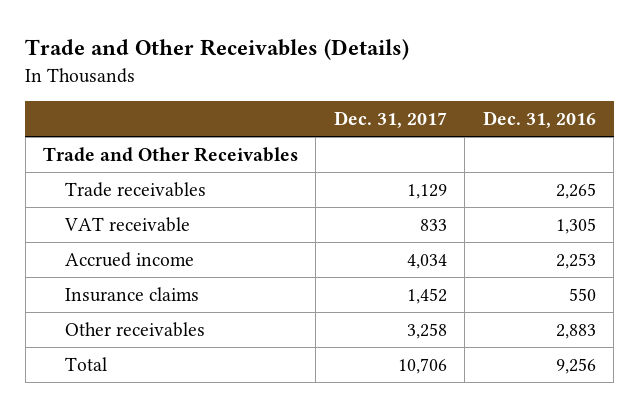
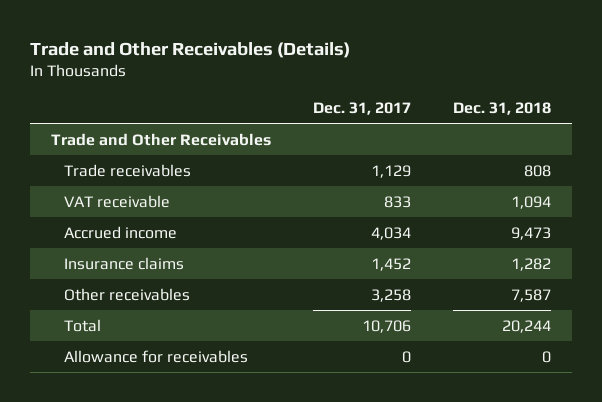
- | Dec. 31, 2017 | Dec. 31, 2016
+ | Dec. 31, 2017 | Dec. 31, 2018
+ Allowance for receivables | 0 | 0

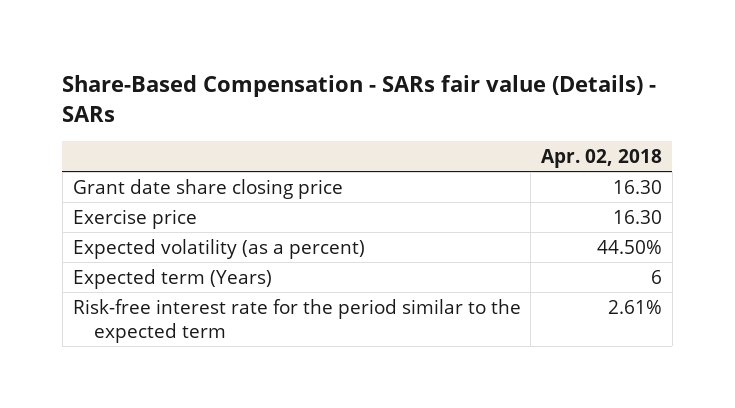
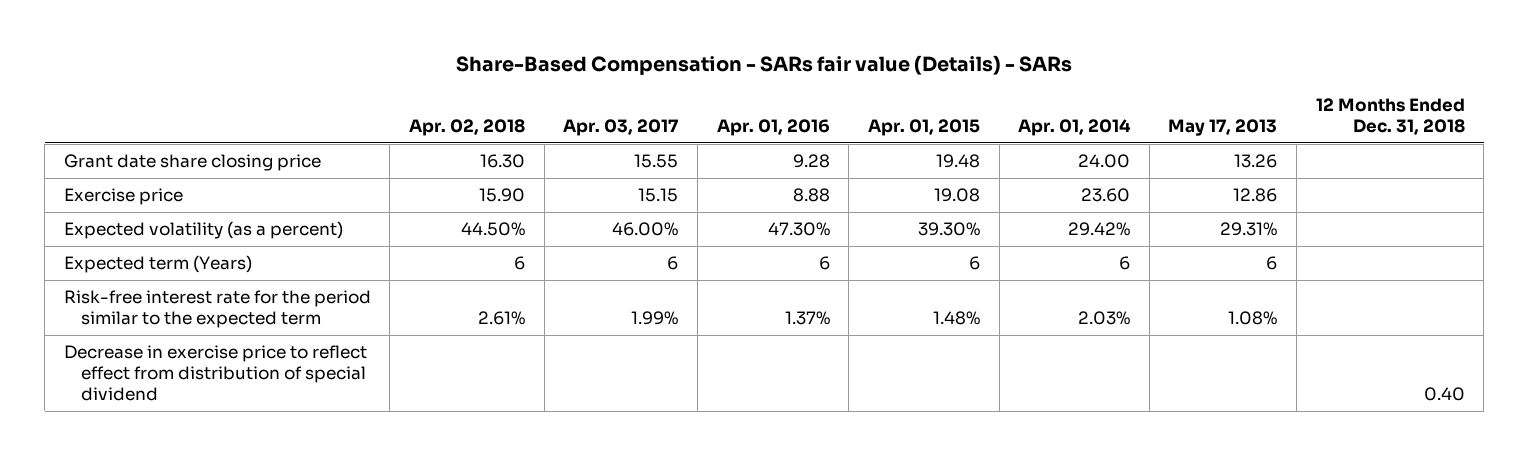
- | Apr. 02, 2018
+ | Apr. 02, 2018 | Apr. 03, 2017 | Apr. 01, 2016 | Apr. 01, 2015 | Apr. 01, 2014 | May 17, 2013 | 12 Months Ended Dec. 31, 2018
- Exercise price | 16.30
+ Exercise price | 15.90 | 15.15 | 8.88 | 19.08 | 23.60 | 12.86 |
+ Decrease in exercise price to reflect effect from distribution of special dividend | | | | | | | 0.40

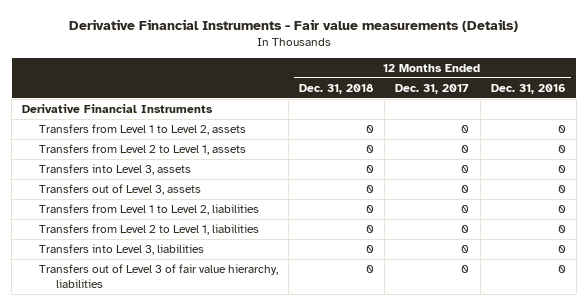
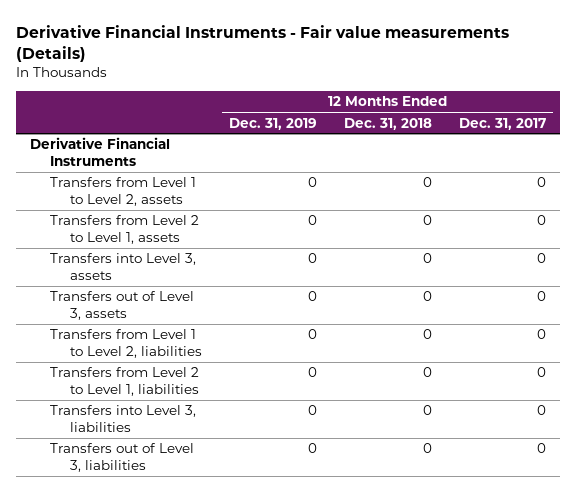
- | 12 Months Ended Dec. 31, 2018 | 12 Months Ended Dec. 31, 2017 | 12 Months Ended Dec. 31, 2016
+ | 12 Months Ended Dec. 31, 2019 | 12 Months Ended Dec. 31, 2018 | 12 Months Ended Dec. 31, 2017
- Transfers out of Level 3 of fair value hierarchy, liabilities | 0 | 0 | 0
+ Transfers out of Level 3, liabilities | 0 | 0 | 0

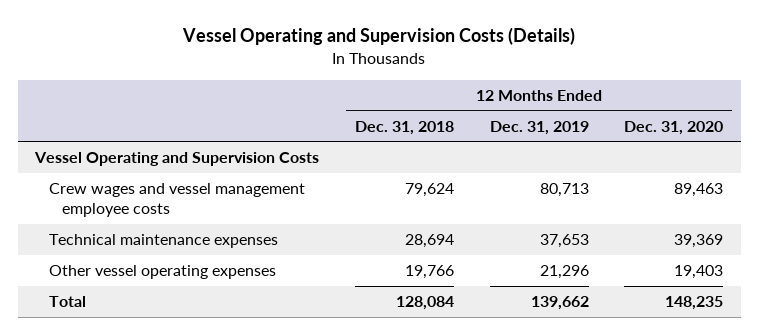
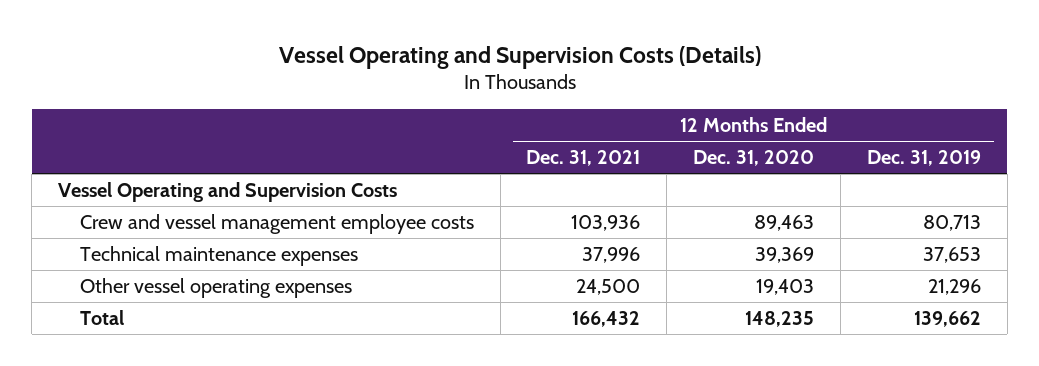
- | 12 Months Ended Dec. 31, 2018 | 12 Months Ended Dec. 31, 2019 | 12 Months Ended Dec. 31, 2020
+ | 12 Months Ended Dec. 31, 2021 | 12 Months Ended Dec. 31, 2020 | 12 Months Ended Dec. 31, 2019
- Crew wages and vessel management employee costs | 79,624 | 80,713 | 89,463
+ Crew and vessel management employee costs | 103,936 | 89,463 | 80,713

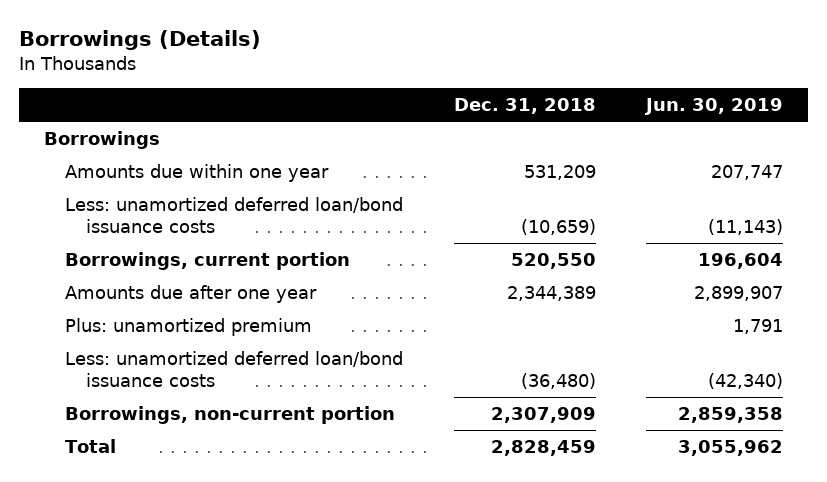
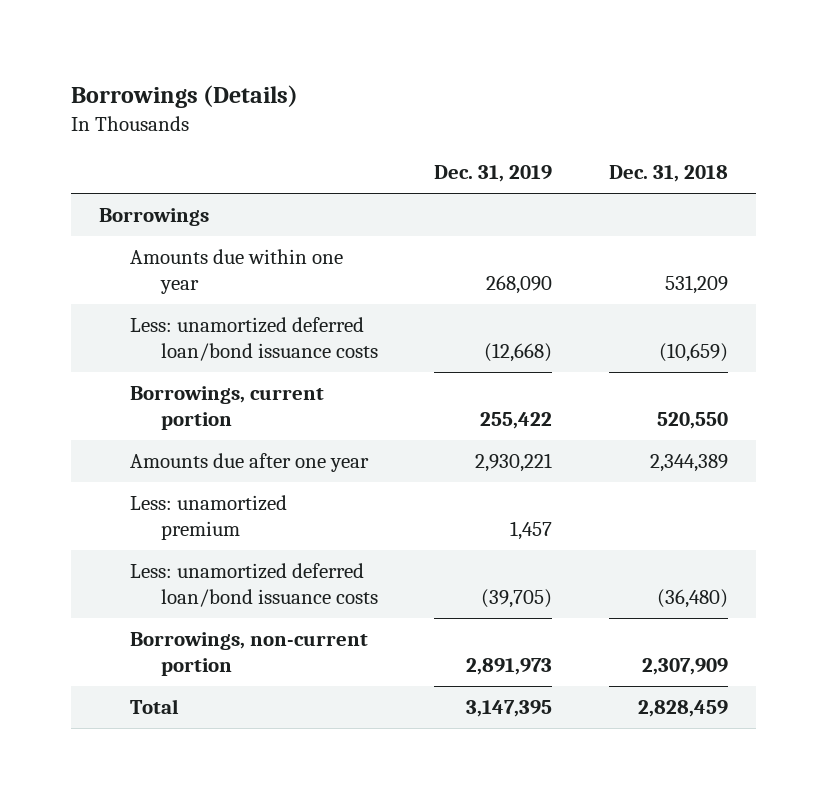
- | Dec. 31, 2018 | Jun. 30, 2019
+ | Dec. 31, 2019 | Dec. 31, 2018
- Plus: unamortized premium | | 1,791
+ Less: unamortized premium | 1,457 |

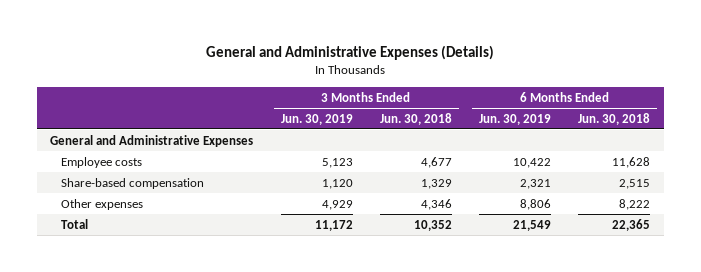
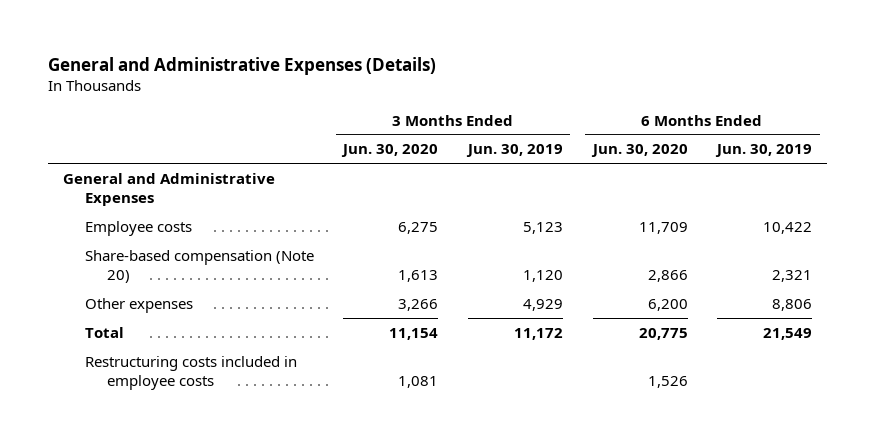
- | 3 Months Ended Jun. 30, 2019 | 3 Months Ended Jun. 30, 2018 | 6 Months Ended Jun. 30, 2019 | 6 Months Ended Jun. 30, 2018
+ | 3 Months Ended Jun. 30, 2020 | 3 Months Ended Jun. 30, 2019 | 6 Months Ended Jun. 30, 2020 | 6 Months Ended Jun. 30, 2019
- Share-based compensation | 1,120 | 1,329 | 2,321 | 2,515
+ Share-based compensation (Note 20) | 1,613 | 1,120 | 2,866 | 2,321
+ Restructuring costs included in employee costs | 1,081 | | 1,526 |

